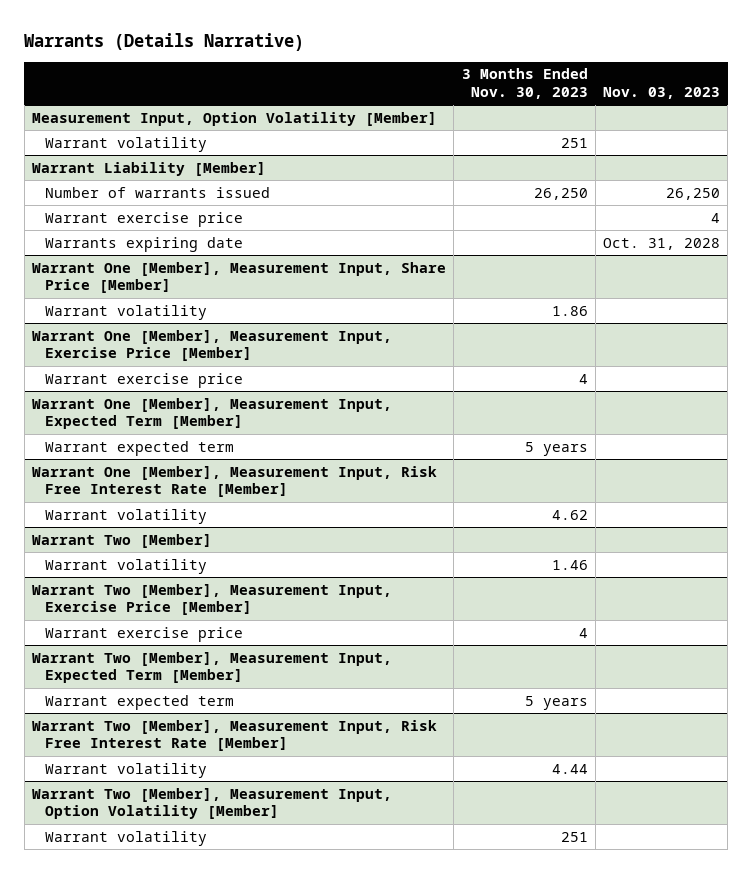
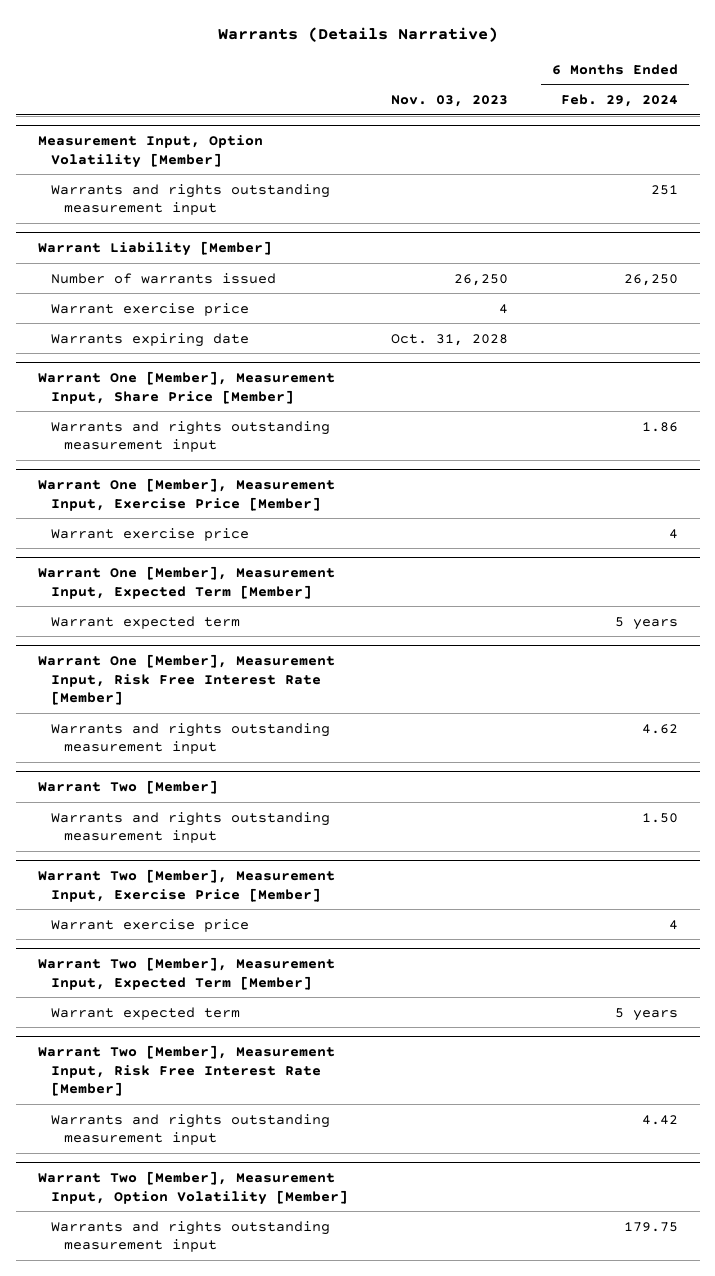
- | 3 Months Ended Nov. 30, 2023 | Nov. 03, 2023
+ | Nov. 03, 2023 | 6 Months Ended Feb. 29, 2024
@ Measurement Input, Option Volatility [Member]
- Warrant volatility | 251 |
+ Warrants and rights outstanding measurement input | | 251
@ Warrant One [Member], Measurement Input, Share Price [Member]
- Warrant volatility | 1.86 |
+ Warrants and rights outstanding measurement input | | 1.86
@ Warrant One [Member], Measurement Input, Risk Free Interest Rate [Member]
- Warrant volatility | 4.62 |
+ Warrants and rights outstanding measurement input | | 4.62
@ Warrant Two [Member]
- Warrant volatility | 1.46 |
+ Warrants and rights outstanding measurement input | | 1.50
@ Warrant Two [Member], Measurement Input, Risk Free Interest Rate [Member]
- Warrant volatility | 4.44 |
+ Warrants and rights outstanding measurement input | | 4.42
@ Warrant Two [Member], Measurement Input, Option Volatility [Member]
- Warrant volatility | 251 |
+ Warrants and rights outstanding measurement input | | 179.75

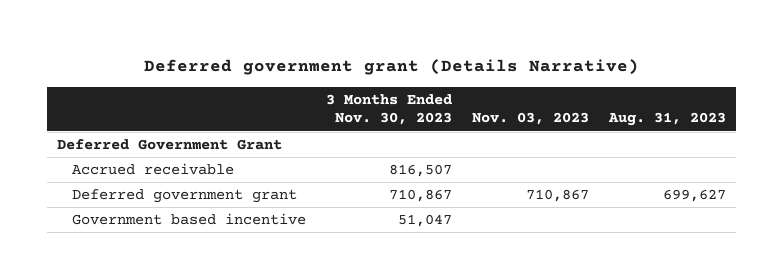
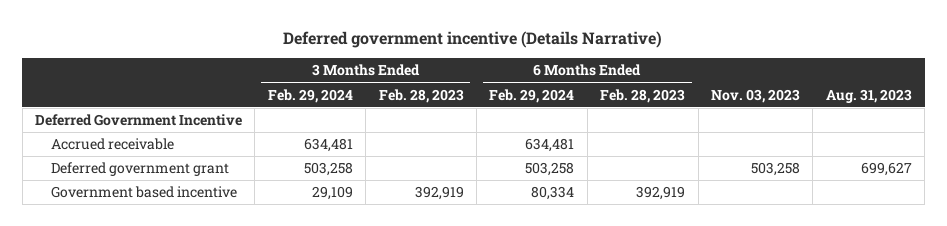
- Deferred government grant (Details Narrative)
+ Deferred government incentive (Details Narrative)
- | 3 Months Ended Nov. 30, 2023 | Nov. 03, 2023 | Aug. 31, 2023
+ | 3 Months Ended Feb. 29, 2024 | 3 Months Ended Feb. 28, 2023 | 6 Months Ended Feb. 29, 2024 | 6 Months Ended Feb. 28, 2023 | Nov. 03, 2023 | Aug. 31, 2023
- Deferred Government Grant
+ Deferred Government Incentive
- Deferred government grant | 710,867 | 710,867 | 699,627
+ Deferred government grant | 503,258 | | 503,258 | | 503,258 | 699,627

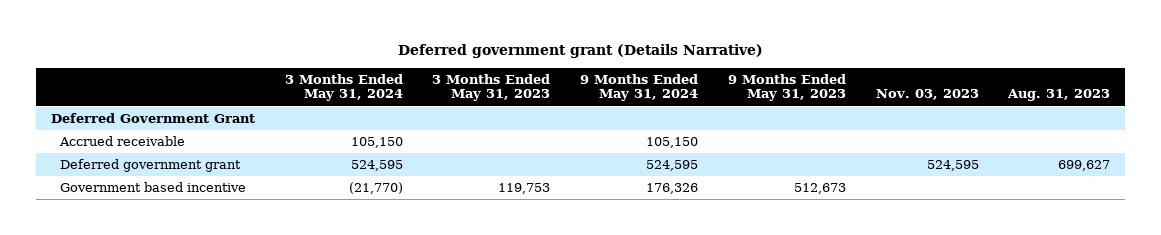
- Deferred government incentive (Details Narrative)
+ Deferred government grant (Details Narrative)
- | 3 Months Ended Feb. 29, 2024 | 3 Months Ended Feb. 28, 2023 | 6 Months Ended Feb. 29, 2024 | 6 Months Ended Feb. 28, 2023 | Nov. 03, 2023 | Aug. 31, 2023
+ | 3 Months Ended May 31, 2024 | 3 Months Ended May 31, 2023 | 9 Months Ended May 31, 2024 | 9 Months Ended May 31, 2023 | Nov. 03, 2023 | Aug. 31, 2023
- Deferred Government Incentive
+ Deferred Government Grant
- Deferred government grant | 503,258 | | 503,258 | | 503,258 | 699,627
+ Deferred government grant | 524,595 | | 524,595 | | 524,595 | 699,627

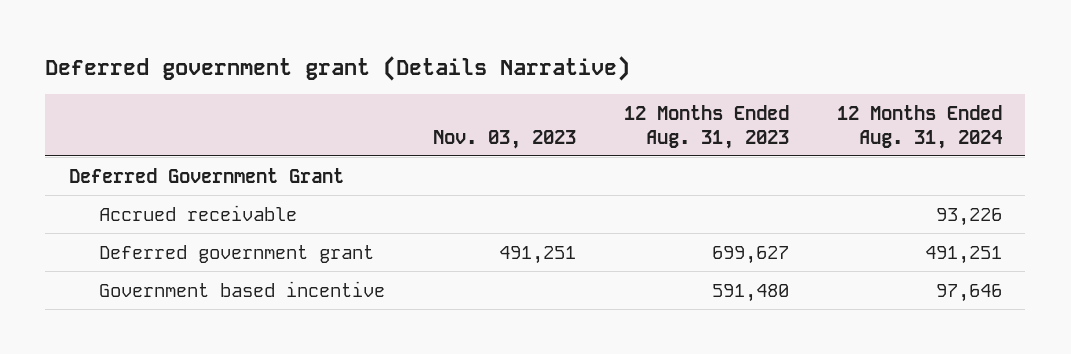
- | 3 Months Ended May 31, 2024 | 3 Months Ended May 31, 2023 | 9 Months Ended May 31, 2024 | 9 Months Ended May 31, 2023 | Nov. 03, 2023 | Aug. 31, 2023
+ | Nov. 03, 2023 | 12 Months Ended Aug. 31, 2023 | 12 Months Ended Aug. 31, 2024
- Deferred government grant | 524,595 | | 524,595 | | 524,595 | 699,627
+ Deferred government grant | 491,251 | 699,627 | 491,251

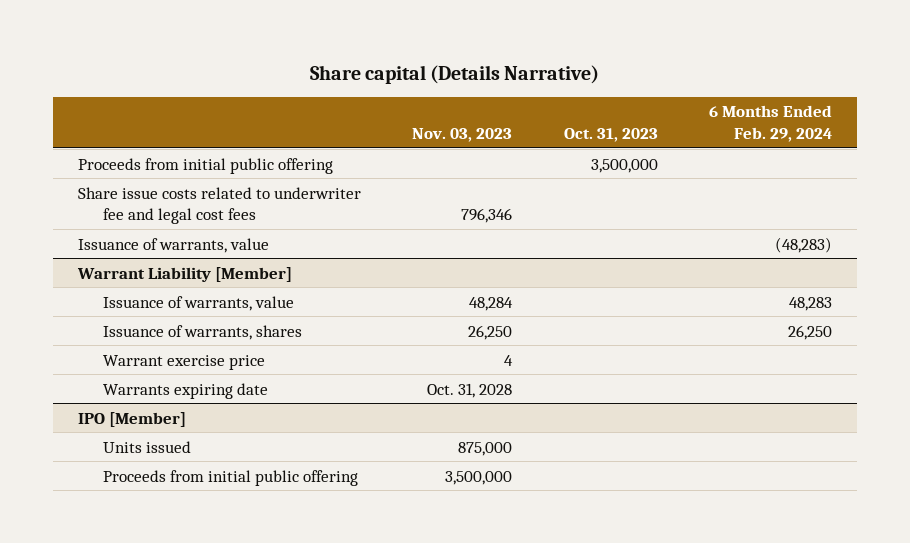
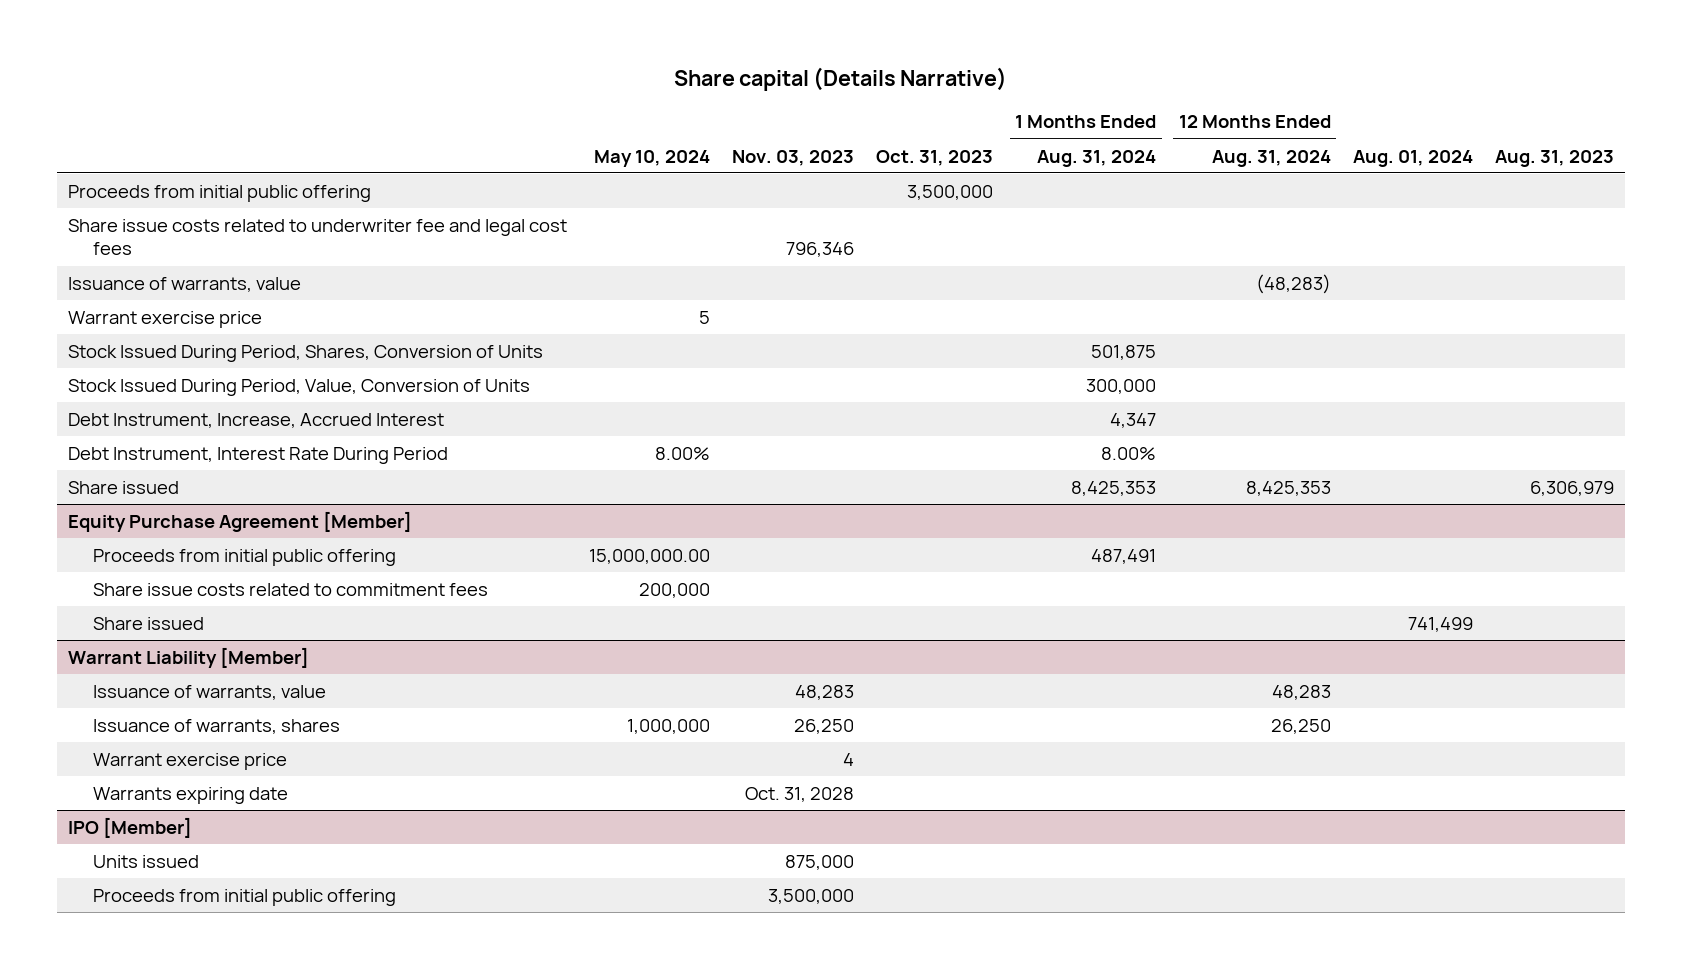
- | Nov. 03, 2023 | Oct. 31, 2023 | 6 Months Ended Feb. 29, 2024
+ | May 10, 2024 | Nov. 03, 2023 | Oct. 31, 2023 | 1 Months Ended Aug. 31, 2024 | 12 Months Ended Aug. 31, 2024 | Aug. 01, 2024 | Aug. 31, 2023
+ Warrant exercise price | 5 | | | | | |
+ Stock Issued During Period, Shares, Conversion of Units | | | | 501,875 | | |
+ Stock Issued During Period, Value, Conversion of Units | | | | 300,000 | | |
+ Debt Instrument, Increase, Accrued Interest | | | | 4,347 | | |
+ Debt Instrument, Interest Rate During Period | 8.00% | | | 8.00% | | |
+ Share issued | | | | 8,425,353 | 8,425,353 | | 6,306,979
+ Equity Purchase Agreement [Member]
+ Proceeds from initial public offering | 15,000,000.00 | | | 487,491 | | |
+ Share issue costs related to commitment fees | 200,000 | | | | | |
+ Share issued | | | | | | 741,499 |
@ Warrant Liability [Member]
- Issuance of warrants, value | 48,284 | | 48,283
+ Issuance of warrants, value | | 48,283 | | | 48,283 | |

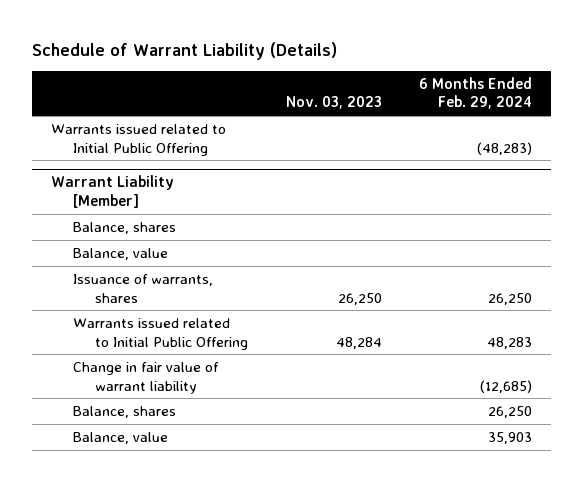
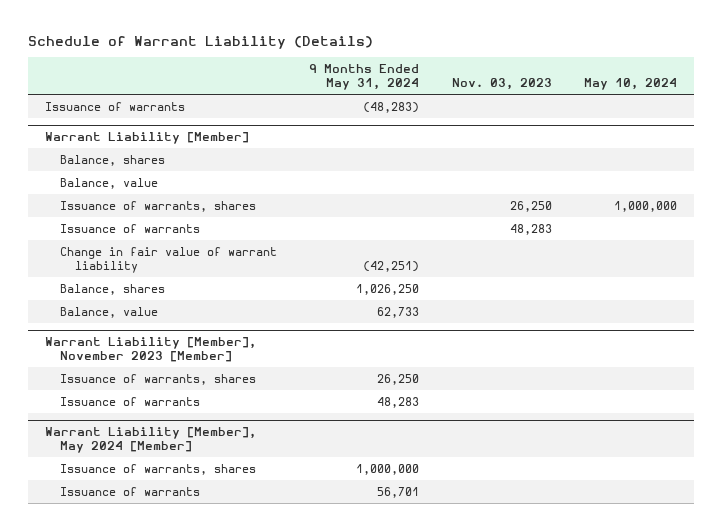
- | Nov. 03, 2023 | 6 Months Ended Feb. 29, 2024
+ | 9 Months Ended May 31, 2024 | Nov. 03, 2023 | May 10, 2024
- Warrants issued related to Initial Public Offering | | (48,283)
+ Issuance of warrants | (48,283) | |
@ Warrant Liability [Member]
- Warrants issued related to Initial Public Offering | 48,284 | 48,283
+ Issuance of warrants | | 48,283 |
+ Warrant Liability [Member], November 2023 [Member]
+ Issuance of warrants, shares | 26,250 | |
+ Issuance of warrants | 48,283 | |
+ Warrant Liability [Member], May 2024 [Member]
+ Issuance of warrants, shares | 1,000,000 | |
+ Issuance of warrants | 56,701 | |

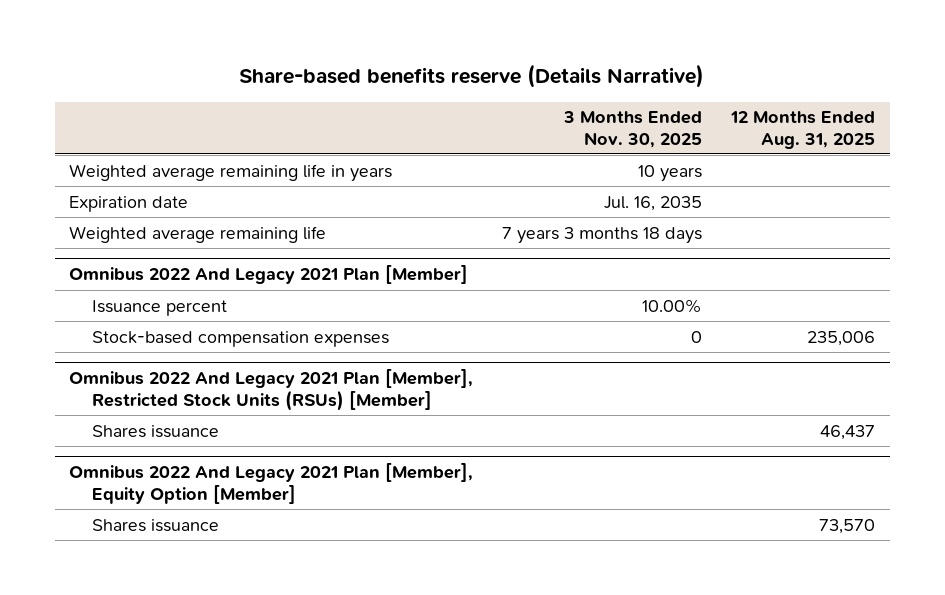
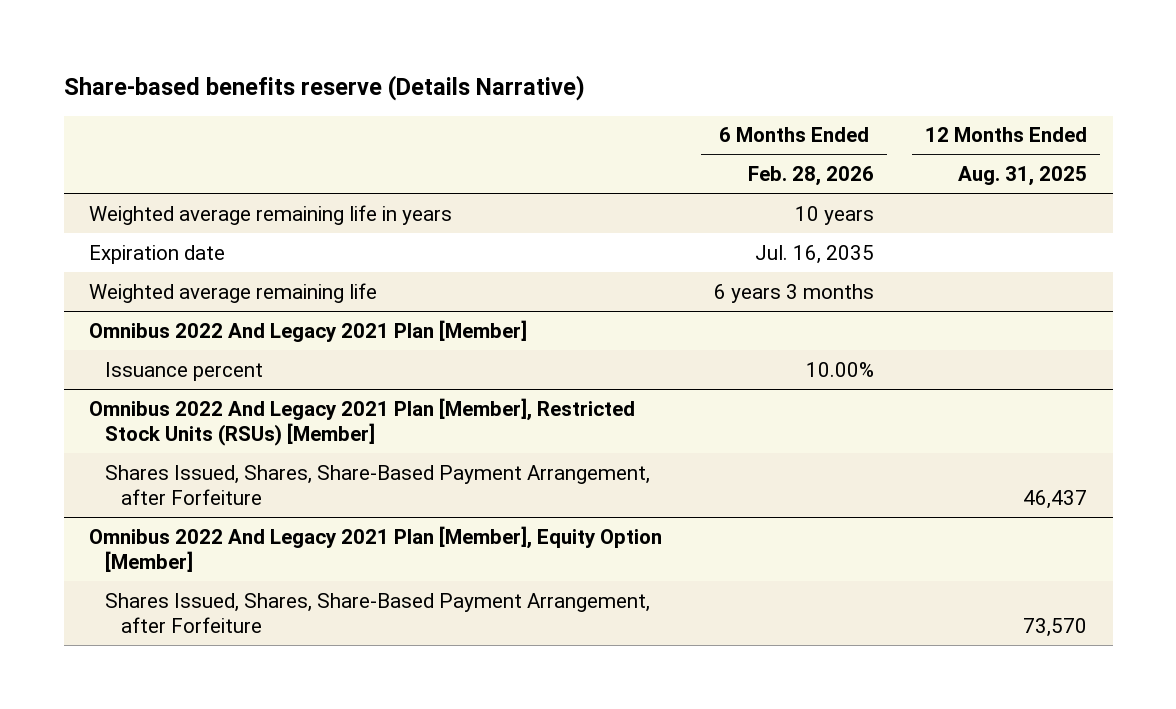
- | 3 Months Ended Nov. 30, 2025 | 12 Months Ended Aug. 31, 2025
+ | 6 Months Ended Feb. 28, 2026 | 12 Months Ended Aug. 31, 2025
@ Omnibus 2022 And Legacy 2021 Plan [Member]
- Stock-based compensation expenses | 0 | 235,006
@ Omnibus 2022 And Legacy 2021 Plan [Member], Restricted Stock Units (RSUs) [Member]
- Shares issuance | | 46,437
+ Shares Issued, Shares, Share-Based Payment Arrangement, after Forfeiture | | 46,437
@ Omnibus 2022 And Legacy 2021 Plan [Member], Equity Option [Member]
- Shares issuance | | 73,570
+ Shares Issued, Shares, Share-Based Payment Arrangement, after Forfeiture | | 73,570

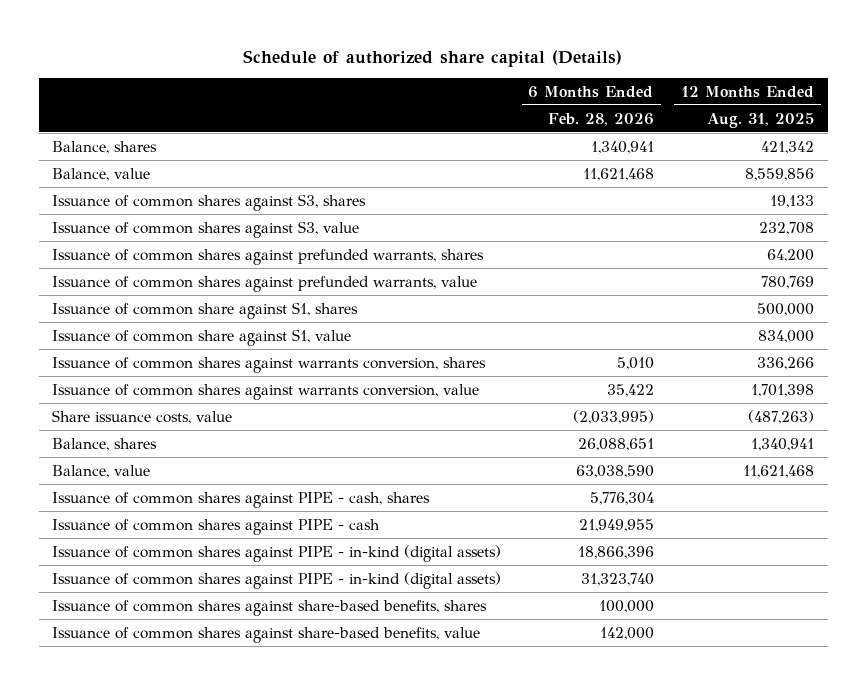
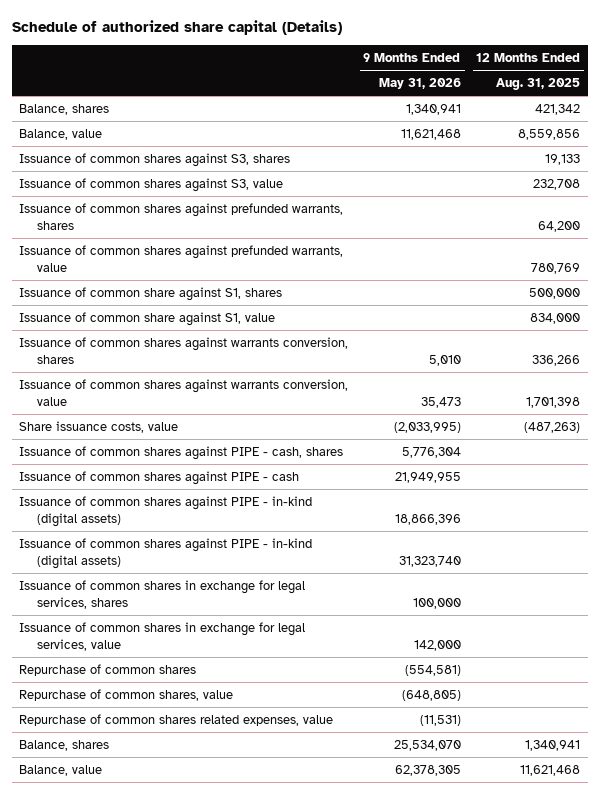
- | 6 Months Ended Feb. 28, 2026 | 12 Months Ended Aug. 31, 2025
+ | 9 Months Ended May 31, 2026 | 12 Months Ended Aug. 31, 2025
- Issuance of common shares against share-based benefits, shares | 100,000 |
- Issuance of common shares against share-based benefits, value | 142,000 |
+ Issuance of common shares in exchange for legal services, shares | 100,000 |
+ Issuance of common shares in exchange for legal services, value | 142,000 |
+ Repurchase of common shares | (554,581) |
+ Repurchase of common shares, value | (648,805) |
+ Repurchase of common shares related expenses, value | (11,531) |
moved down: Balance, shares | 25,534,070 | 1,340,941
moved down: Balance, value | 62,378,305 | 11,621,468

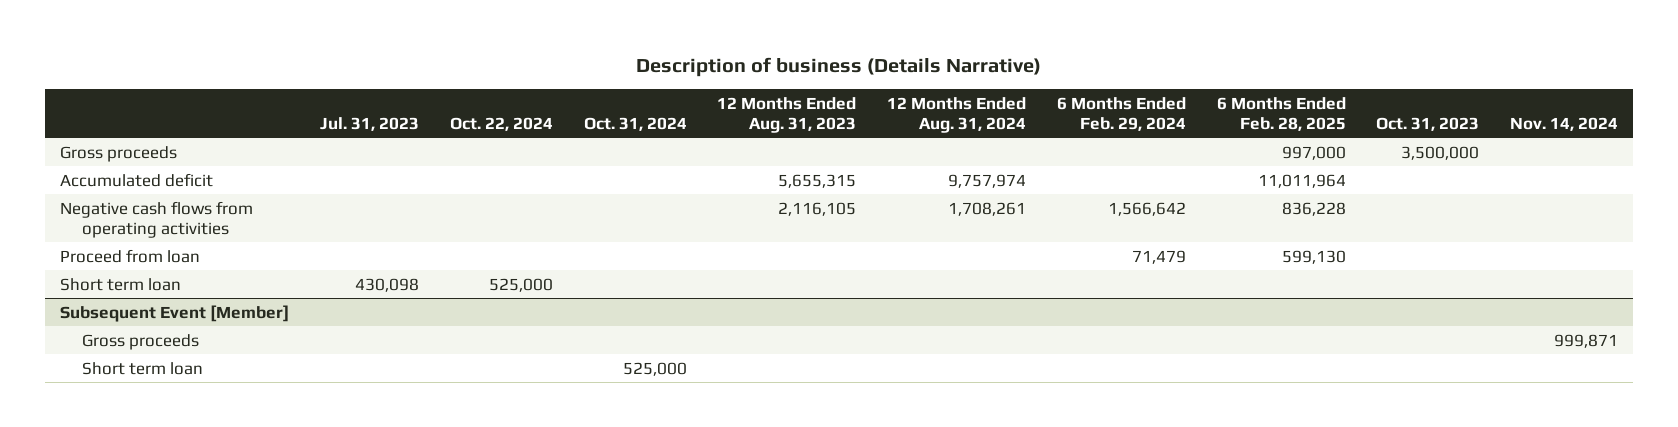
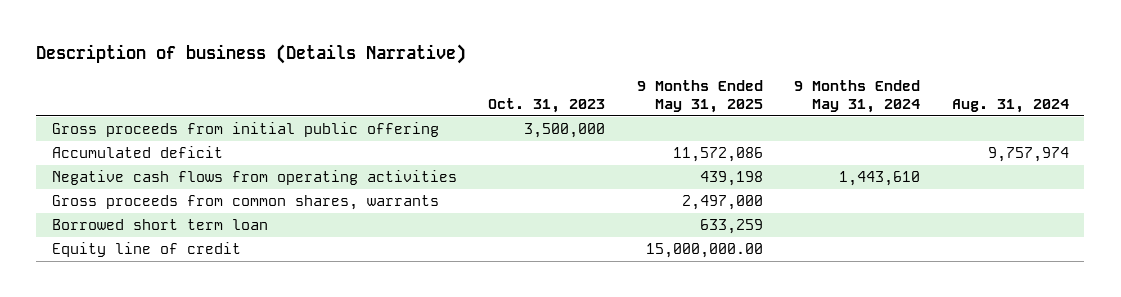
- | Jul. 31, 2023 | Oct. 22, 2024 | Oct. 31, 2024 | 12 Months Ended Aug. 31, 2023 | 12 Months Ended Aug. 31, 2024 | 6 Months Ended Feb. 29, 2024 | 6 Months Ended Feb. 28, 2025 | Oct. 31, 2023 | Nov. 14, 2024
+ | Oct. 31, 2023 | 9 Months Ended May 31, 2025 | 9 Months Ended May 31, 2024 | Aug. 31, 2024
- Gross proceeds | | | | | | | 997,000 | 3,500,000 |
+ Gross proceeds from initial public offering | 3,500,000 | | |
- Proceed from loan | | | | | | 71,479 | 599,130 | |
- Short term loan | 430,098 | 525,000 | | | | | | |
- Subsequent Event [Member]
- Gross proceeds | | | | | | | | | 999,871
- Short term loan | | | 525,000 | | | | | |
+ Gross proceeds from common shares, warrants | | 2,497,000 | |
+ Borrowed short term loan | | 633,259 | |
+ Equity line of credit | | 15,000,000.00 | |

